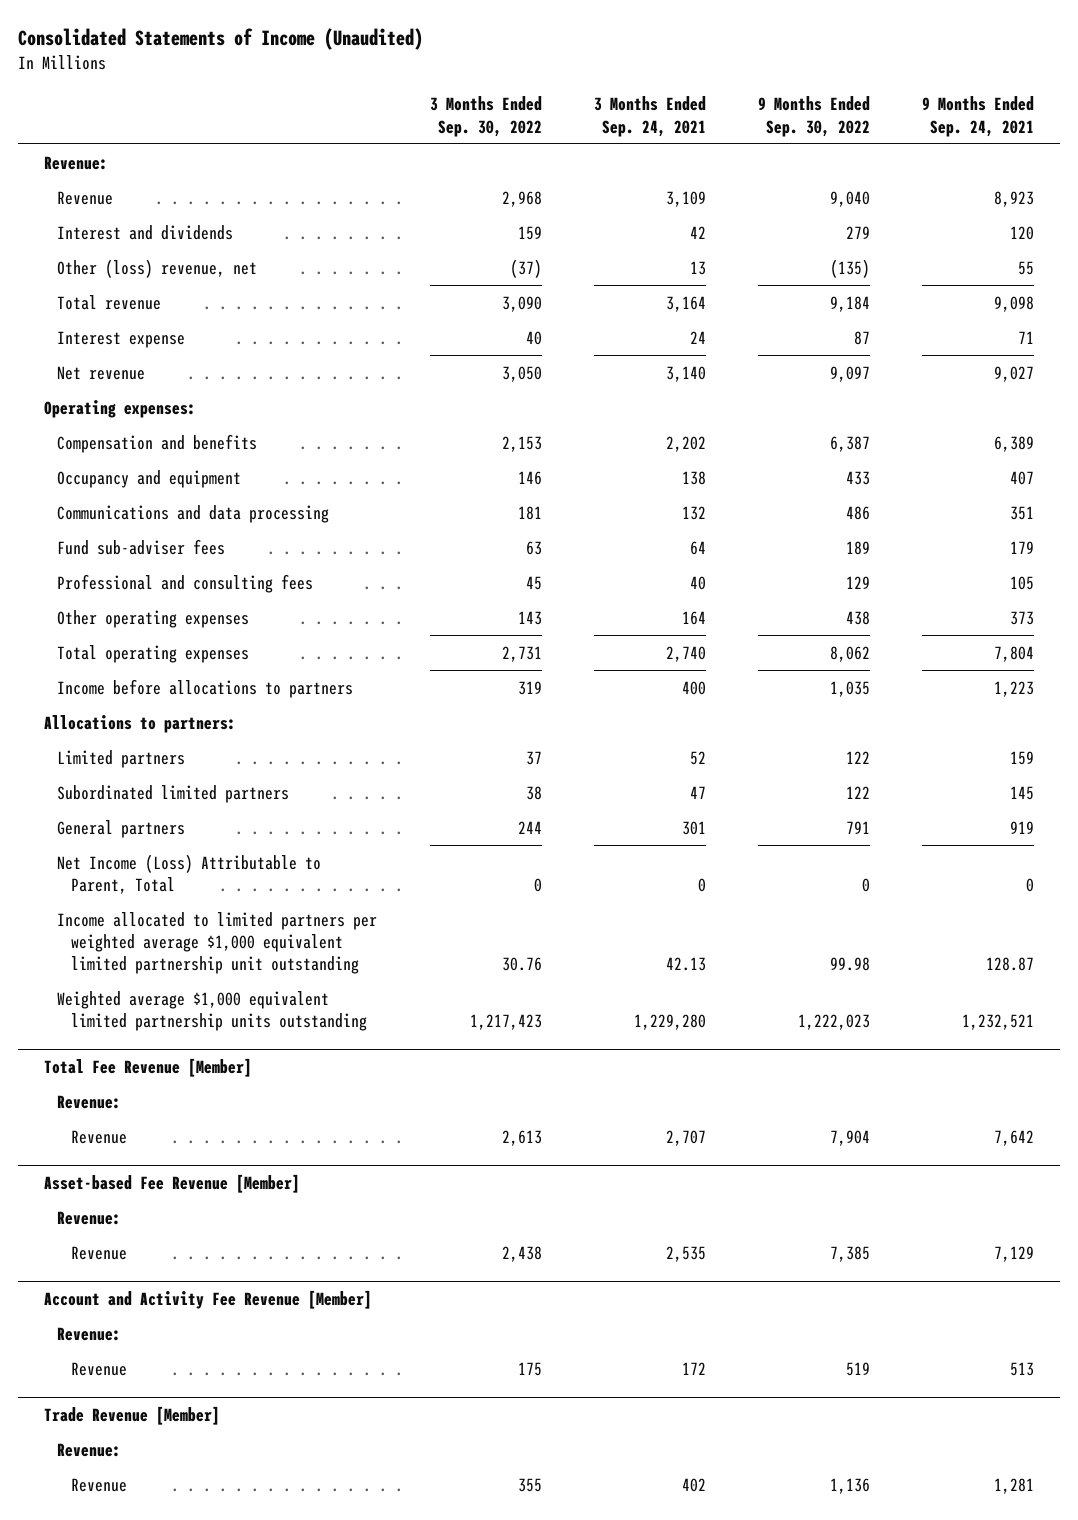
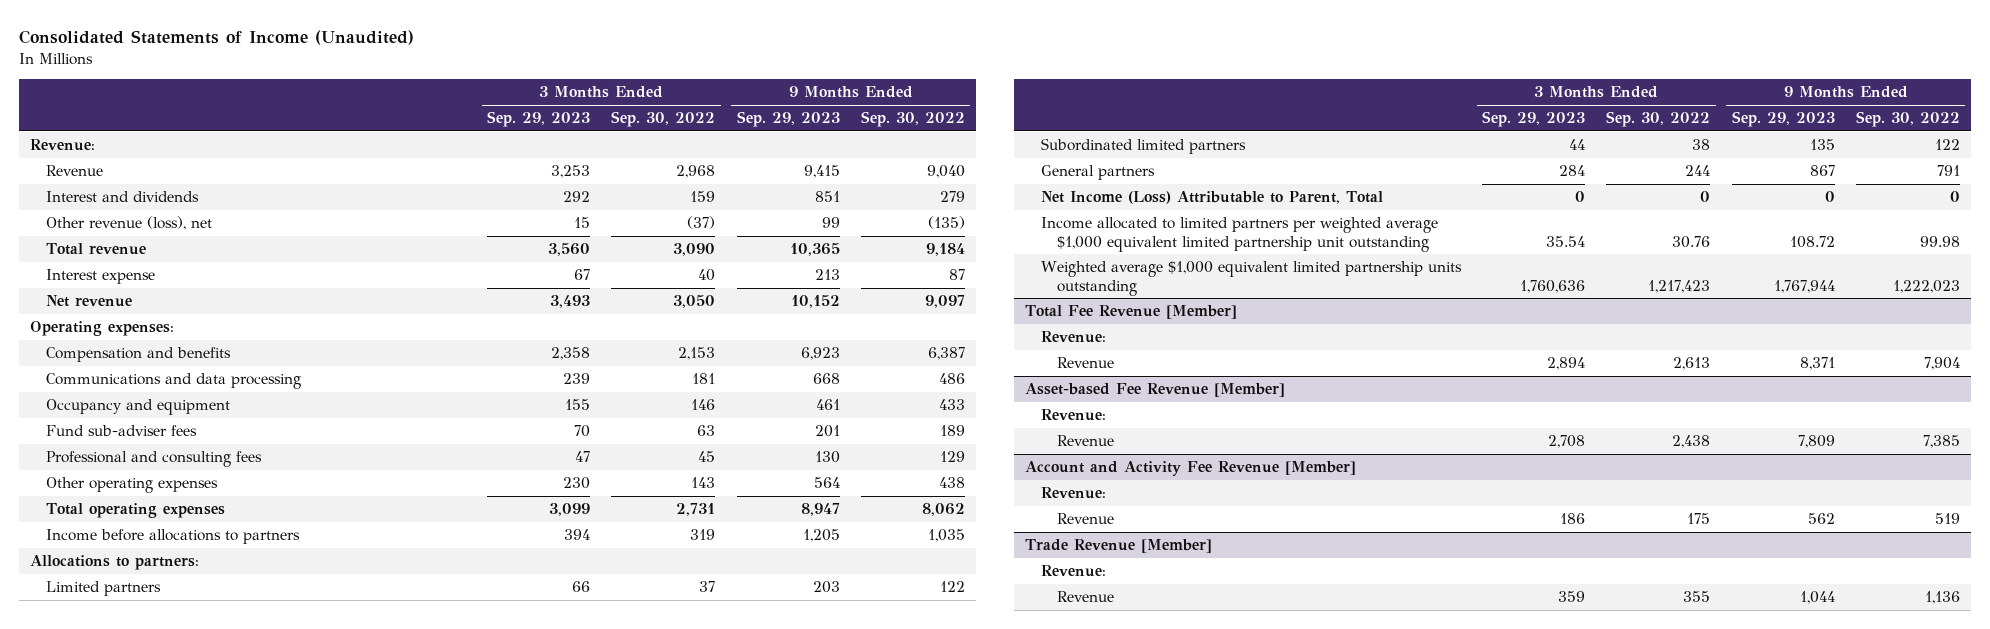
- | 3 Months Ended Sep. 30, 2022 | 3 Months Ended Sep. 24, 2021 | 9 Months Ended Sep. 30, 2022 | 9 Months Ended Sep. 24, 2021
+ | 3 Months Ended Sep. 29, 2023 | 3 Months Ended Sep. 30, 2022 | 9 Months Ended Sep. 29, 2023 | 9 Months Ended Sep. 30, 2022
- Other (loss) revenue, net | (37) | 13 | (135) | 55
+ Other revenue (loss), net | 15 | (37) | 99 | (135)
moved down: Occupancy and equipment | 155 | 146 | 461 | 433

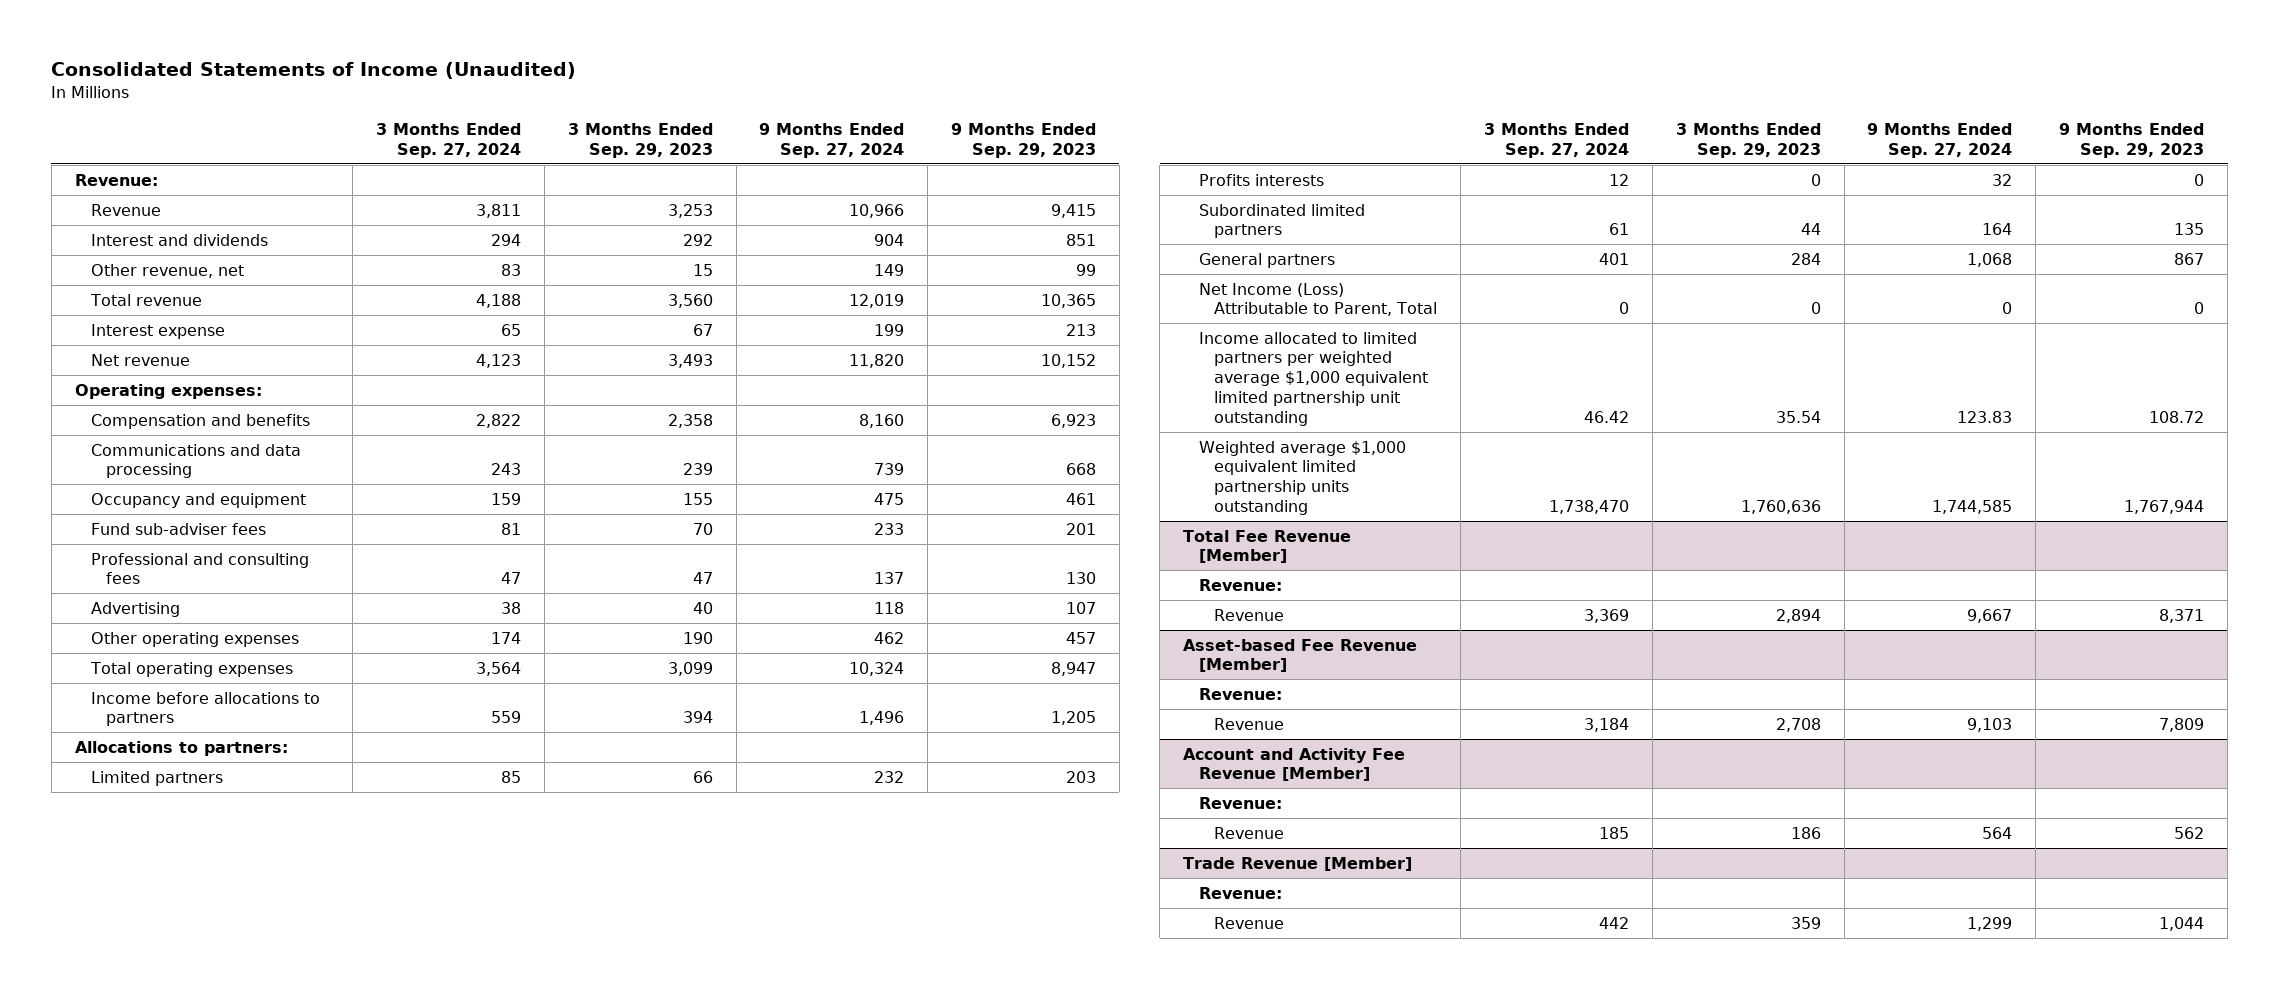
- | 3 Months Ended Sep. 29, 2023 | 3 Months Ended Sep. 30, 2022 | 9 Months Ended Sep. 29, 2023 | 9 Months Ended Sep. 30, 2022
+ | 3 Months Ended Sep. 27, 2024 | 3 Months Ended Sep. 29, 2023 | 9 Months Ended Sep. 27, 2024 | 9 Months Ended Sep. 29, 2023
- Other revenue (loss), net | 15 | (37) | 99 | (135)
+ Other revenue, net | 83 | 15 | 149 | 99
- Other operating expenses | 230 | 143 | 564 | 438
+ Advertising | 38 | 40 | 118 | 107
+ Other operating expenses | 174 | 190 | 462 | 457
+ Profits interests | 12 | 0 | 32 | 0

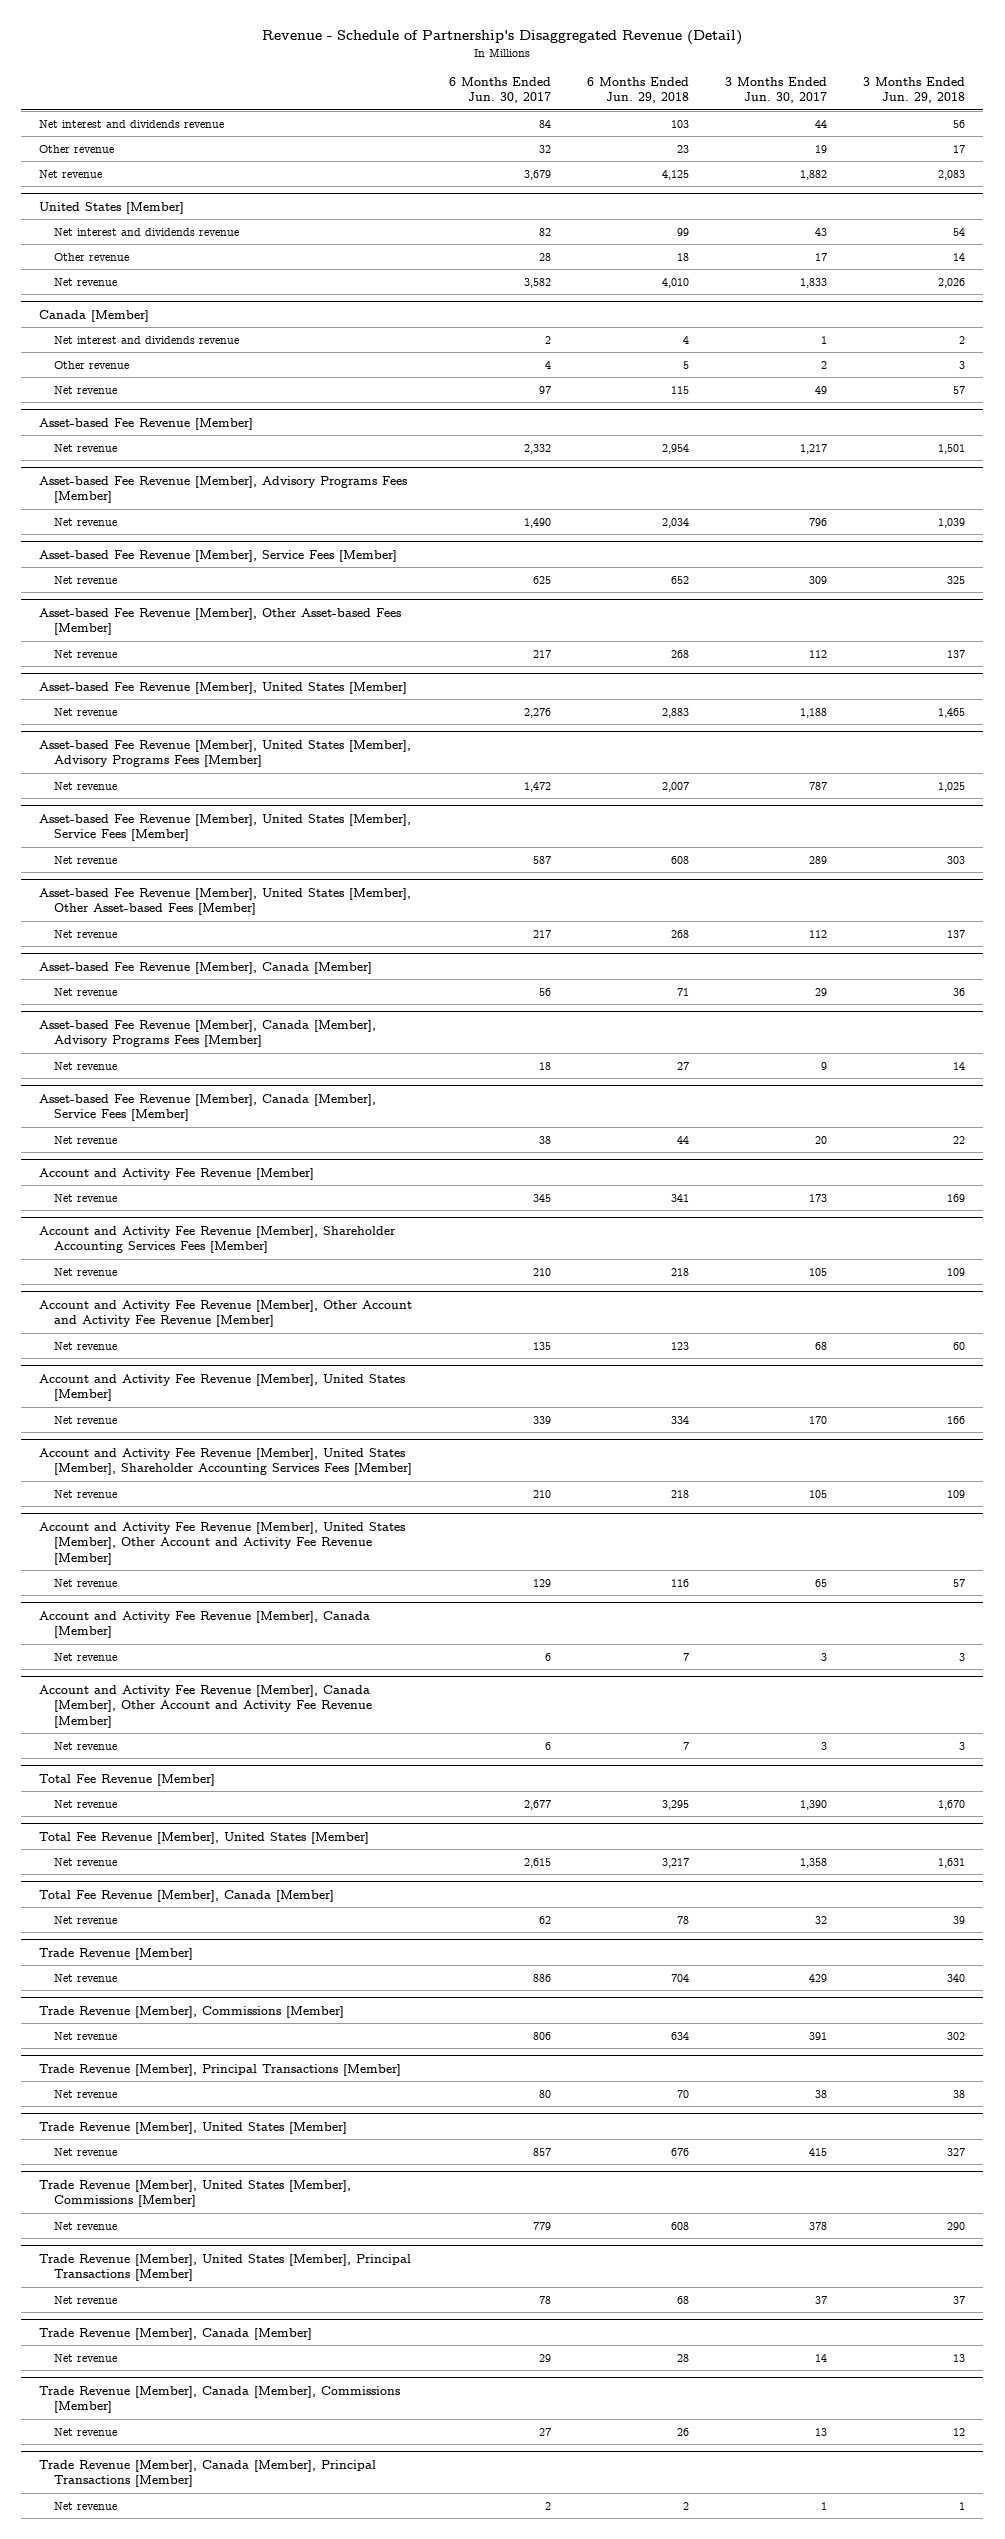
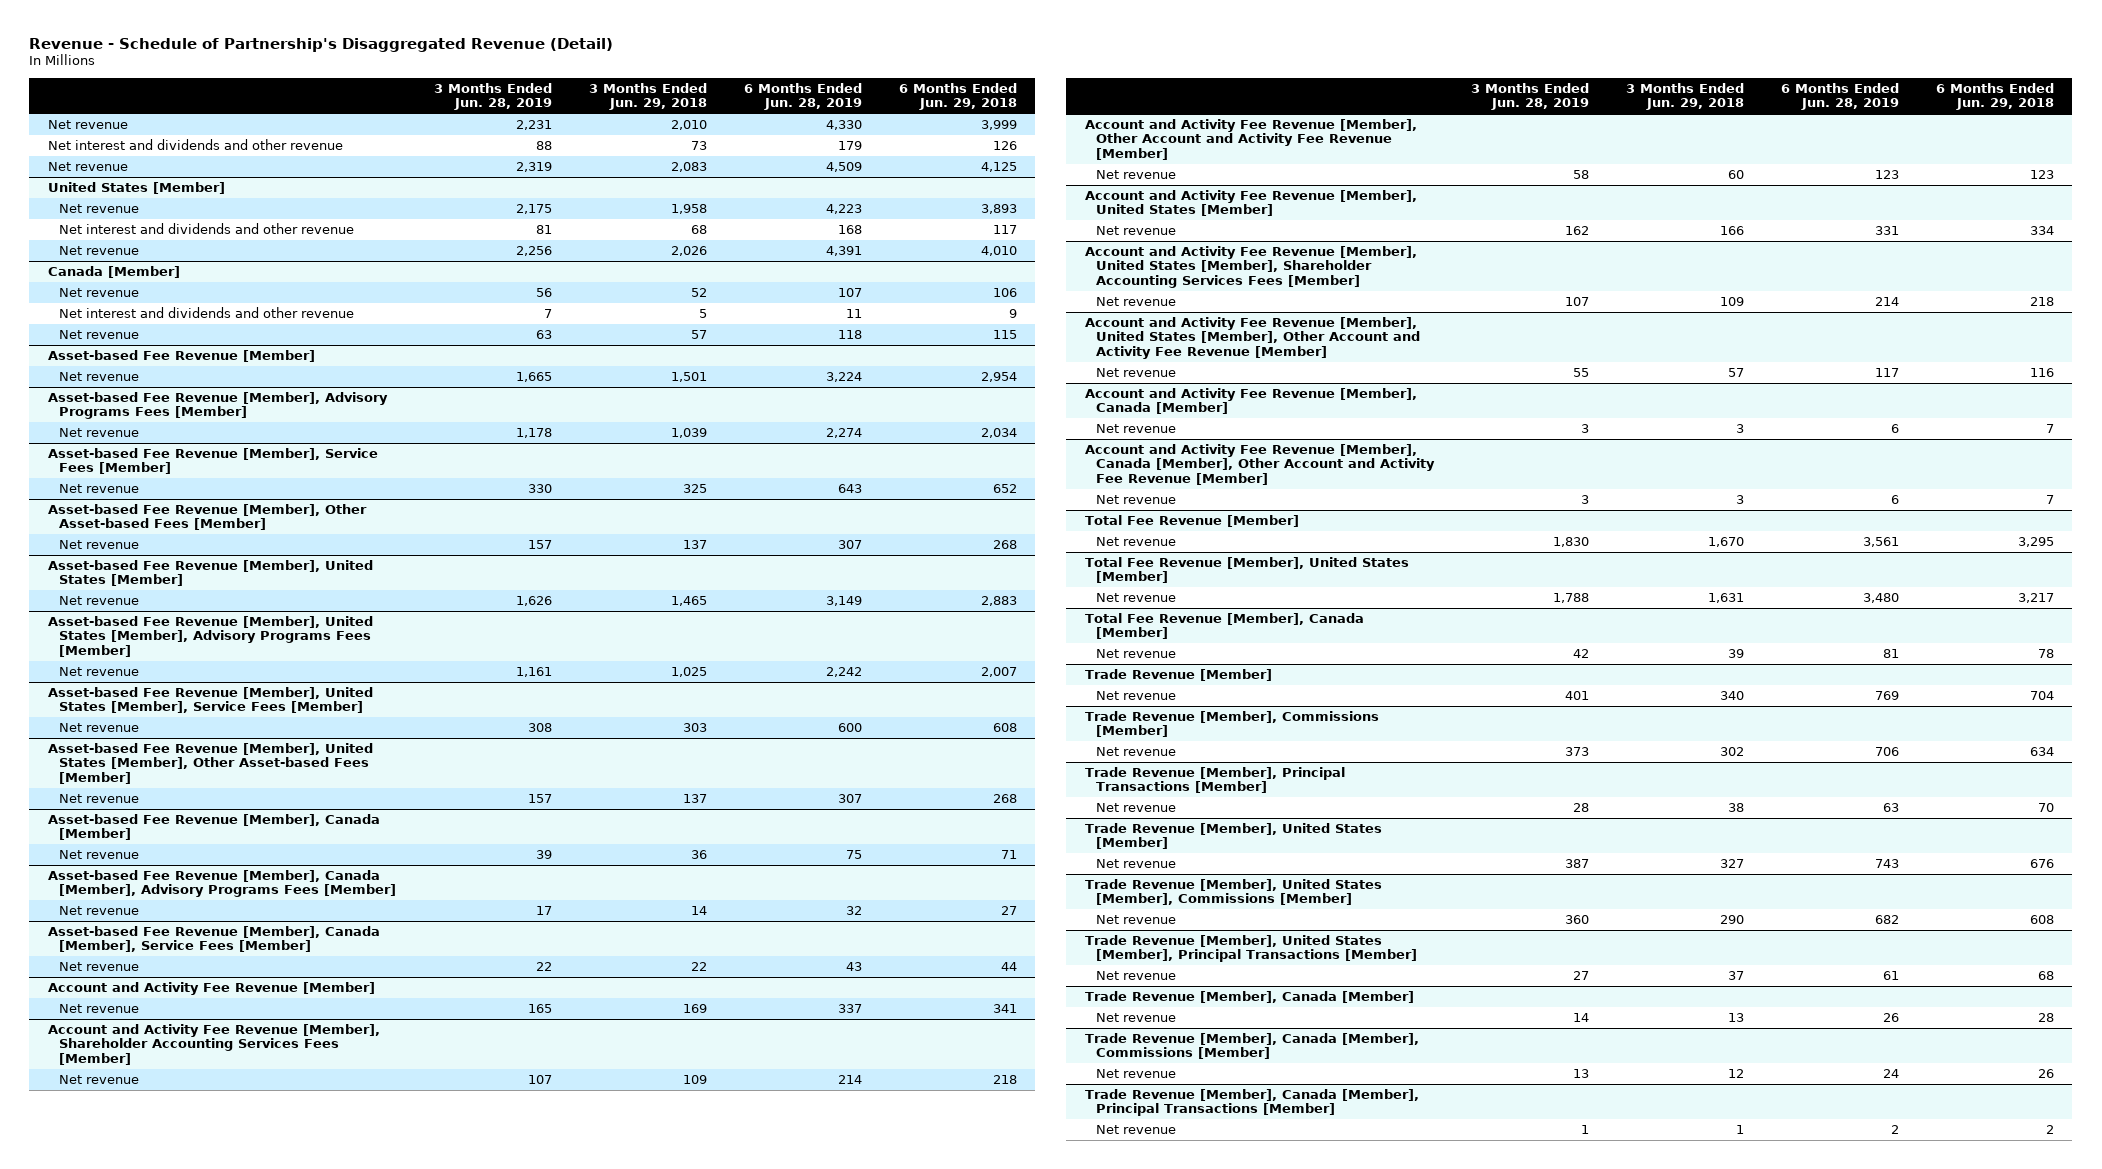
- | 6 Months Ended Jun. 30, 2017 | 6 Months Ended Jun. 29, 2018 | 3 Months Ended Jun. 30, 2017 | 3 Months Ended Jun. 29, 2018
+ | 3 Months Ended Jun. 28, 2019 | 3 Months Ended Jun. 29, 2018 | 6 Months Ended Jun. 28, 2019 | 6 Months Ended Jun. 29, 2018
- Net interest and dividends revenue | 84 | 103 | 44 | 56
- Other revenue | 32 | 23 | 19 | 17
+ Net revenue | 2,231 | 2,010 | 4,330 | 3,999
+ Net interest and dividends and other revenue | 88 | 73 | 179 | 126
@ United States [Member]
- Net interest and dividends revenue | 82 | 99 | 43 | 54
- Other revenue | 28 | 18 | 17 | 14
+ Net revenue | 2,175 | 1,958 | 4,223 | 3,893
+ Net interest and dividends and other revenue | 81 | 68 | 168 | 117
@ Canada [Member]
- Net interest and dividends revenue | 2 | 4 | 1 | 2
- Other revenue | 4 | 5 | 2 | 3
+ Net revenue | 56 | 52 | 107 | 106
+ Net interest and dividends and other revenue | 7 | 5 | 11 | 9

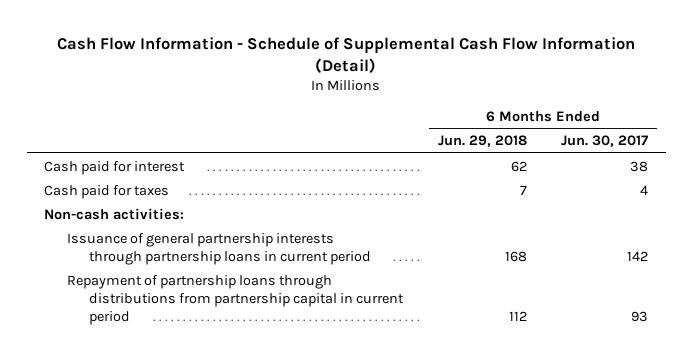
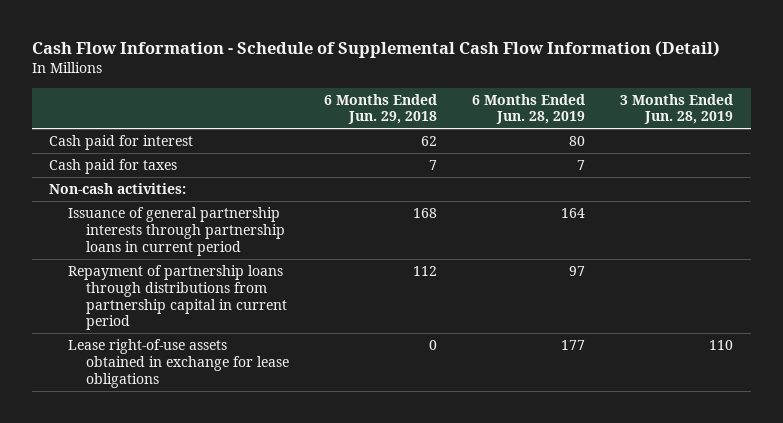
- | 6 Months Ended Jun. 29, 2018 | 6 Months Ended Jun. 30, 2017
+ | 6 Months Ended Jun. 29, 2018 | 6 Months Ended Jun. 28, 2019 | 3 Months Ended Jun. 28, 2019
+ Lease right-of-use assets obtained in exchange for lease obligations | 0 | 177 | 110

